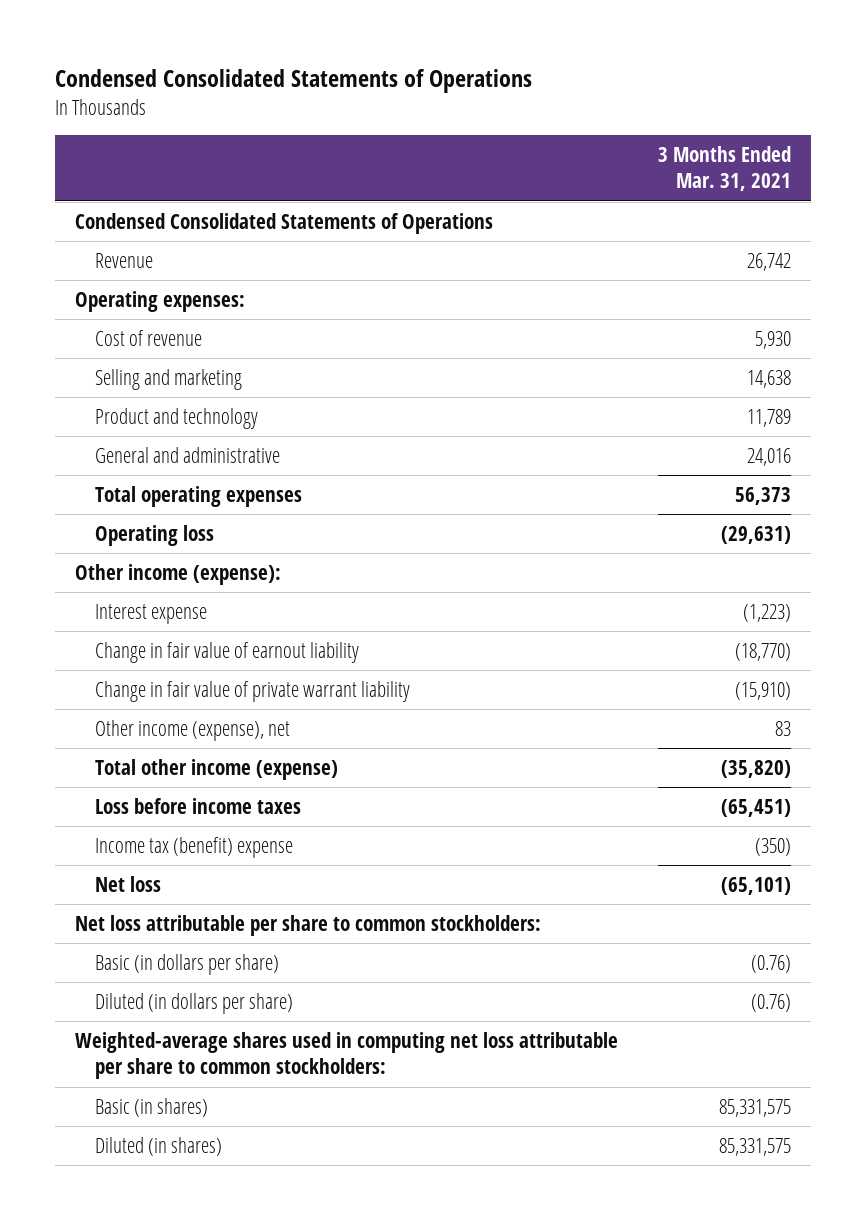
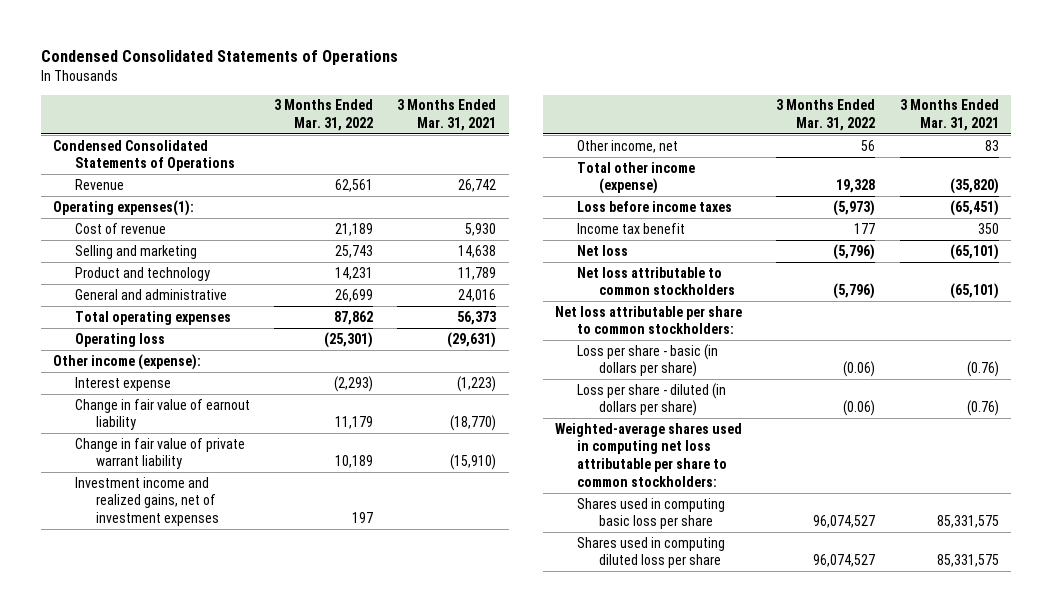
- | 3 Months Ended Mar. 31, 2021
+ | 3 Months Ended Mar. 31, 2022 | 3 Months Ended Mar. 31, 2021
- Operating expenses:
+ Operating expenses(1):
- Other income (expense), net | 83
+ Investment income and realized gains, net of investment expenses | 197 |
+ Other income, net | 56 | 83
- Income tax (benefit) expense | (350)
+ Income tax benefit | 177 | 350
+ Net loss attributable to common stockholders | (5,796) | (65,101)
- Basic (in dollars per share) | (0.76)
- Diluted (in dollars per share) | (0.76)
+ Loss per share - basic (in dollars per share) | (0.06) | (0.76)
+ Loss per share - diluted (in dollars per share) | (0.06) | (0.76)
- Basic (in shares) | 85,331,575
- Diluted (in shares) | 85,331,575
+ Shares used in computing basic loss per share | 96,074,527 | 85,331,575
+ Shares used in computing diluted loss per share | 96,074,527 | 85,331,575

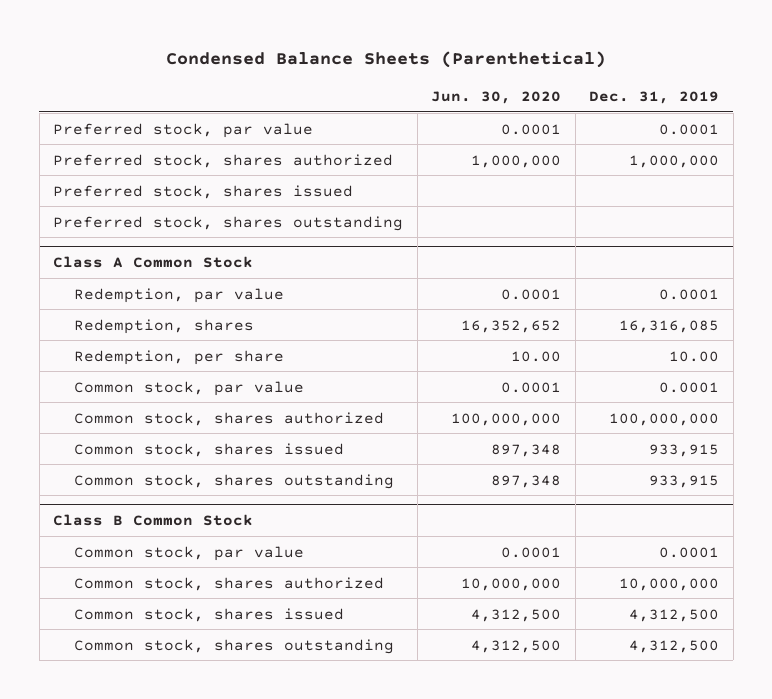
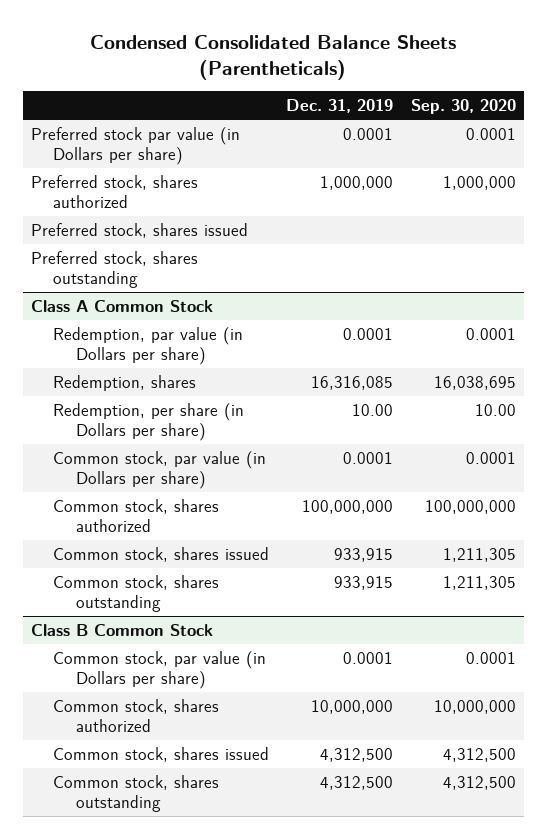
- Condensed Balance Sheets (Parenthetical)
+ Condensed Consolidated Balance Sheets (Parentheticals)
- | Jun. 30, 2020 | Dec. 31, 2019
+ | Dec. 31, 2019 | Sep. 30, 2020
- Preferred stock, par value | 0.0001 | 0.0001
+ Preferred stock par value (in Dollars per share) | 0.0001 | 0.0001
@ Class A Common Stock
- Redemption, par value | 0.0001 | 0.0001
+ Redemption, par value (in Dollars per share) | 0.0001 | 0.0001
- Redemption, per share | 10.00 | 10.00
- Common stock, par value | 0.0001 | 0.0001
+ Redemption, per share (in Dollars per share) | 10.00 | 10.00
+ Common stock, par value (in Dollars per share) | 0.0001 | 0.0001
@ Class B Common Stock
- Common stock, par value | 0.0001 | 0.0001
+ Common stock, par value (in Dollars per share) | 0.0001 | 0.0001

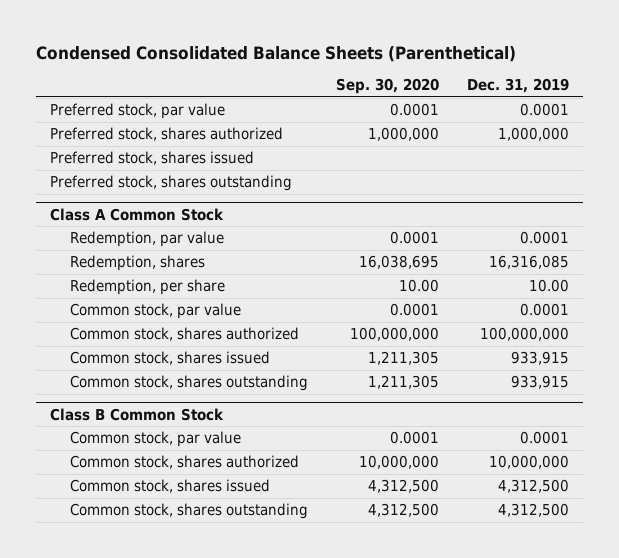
- Condensed Consolidated Balance Sheets (Parentheticals)
+ Condensed Consolidated Balance Sheets (Parenthetical)
- | Dec. 31, 2019 | Sep. 30, 2020
+ | Sep. 30, 2020 | Dec. 31, 2019
- Preferred stock par value (in Dollars per share) | 0.0001 | 0.0001
+ Preferred stock, par value | 0.0001 | 0.0001
@ Class A Common Stock
- Redemption, par value (in Dollars per share) | 0.0001 | 0.0001
+ Redemption, par value | 0.0001 | 0.0001
- Redemption, per share (in Dollars per share) | 10.00 | 10.00
- Common stock, par value (in Dollars per share) | 0.0001 | 0.0001
+ Redemption, per share | 10.00 | 10.00
+ Common stock, par value | 0.0001 | 0.0001
@ Class B Common Stock
- Common stock, par value (in Dollars per share) | 0.0001 | 0.0001
+ Common stock, par value | 0.0001 | 0.0001

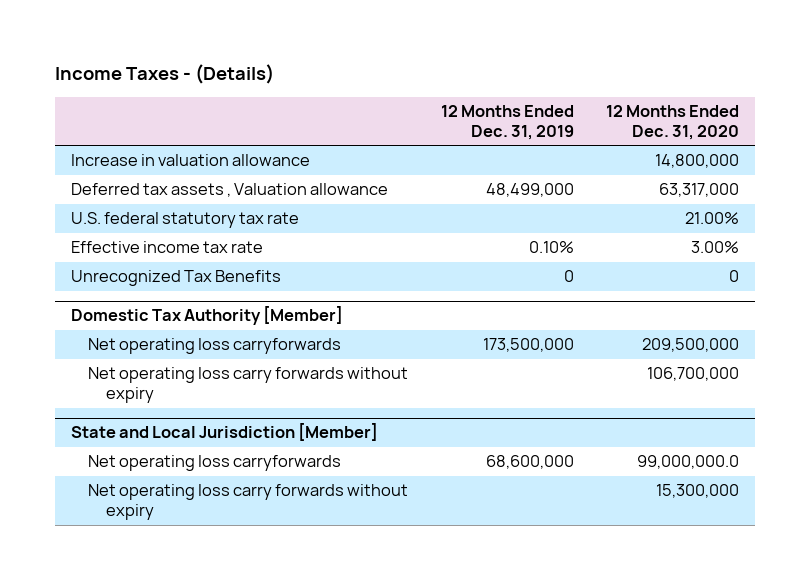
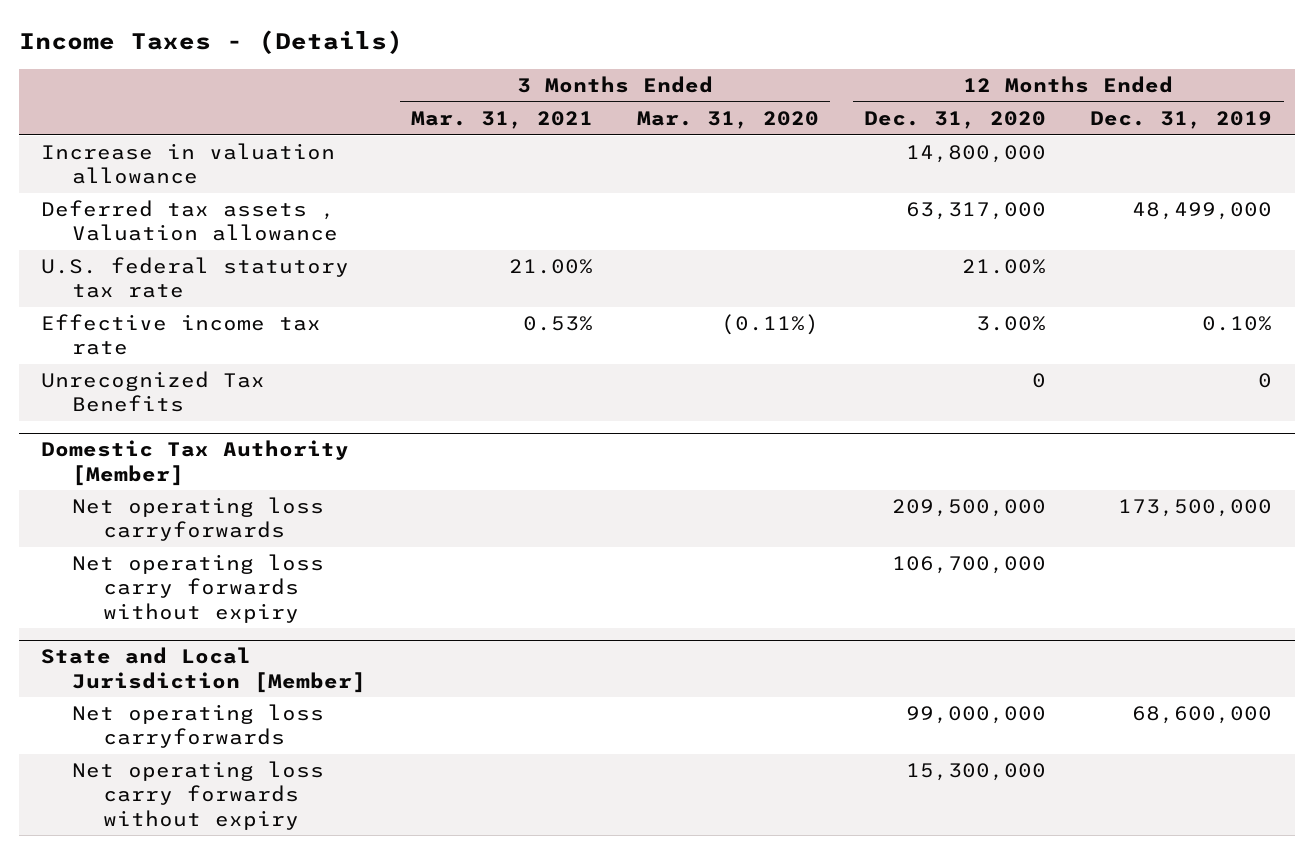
- | 12 Months Ended Dec. 31, 2019 | 12 Months Ended Dec. 31, 2020
+ | 3 Months Ended Mar. 31, 2021 | 3 Months Ended Mar. 31, 2020 | 12 Months Ended Dec. 31, 2020 | 12 Months Ended Dec. 31, 2019
@ State and Local Jurisdiction [Member]
- Net operating loss carryforwards | 68,600,000 | 99,000,000.0
+ Net operating loss carryforwards | | | 99,000,000 | 68,600,000

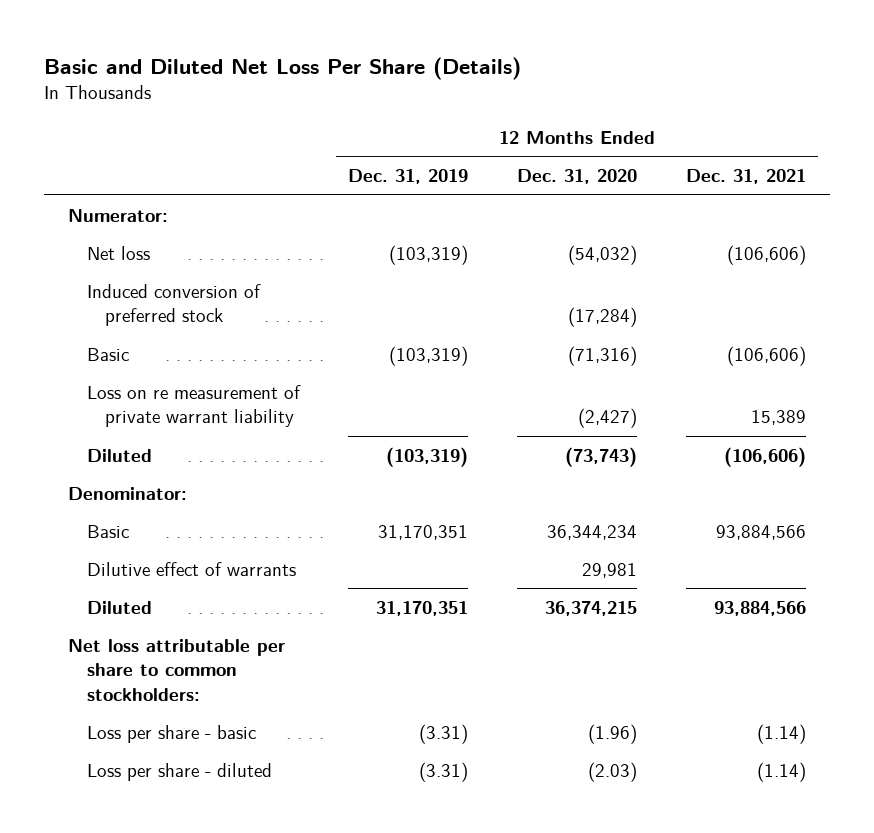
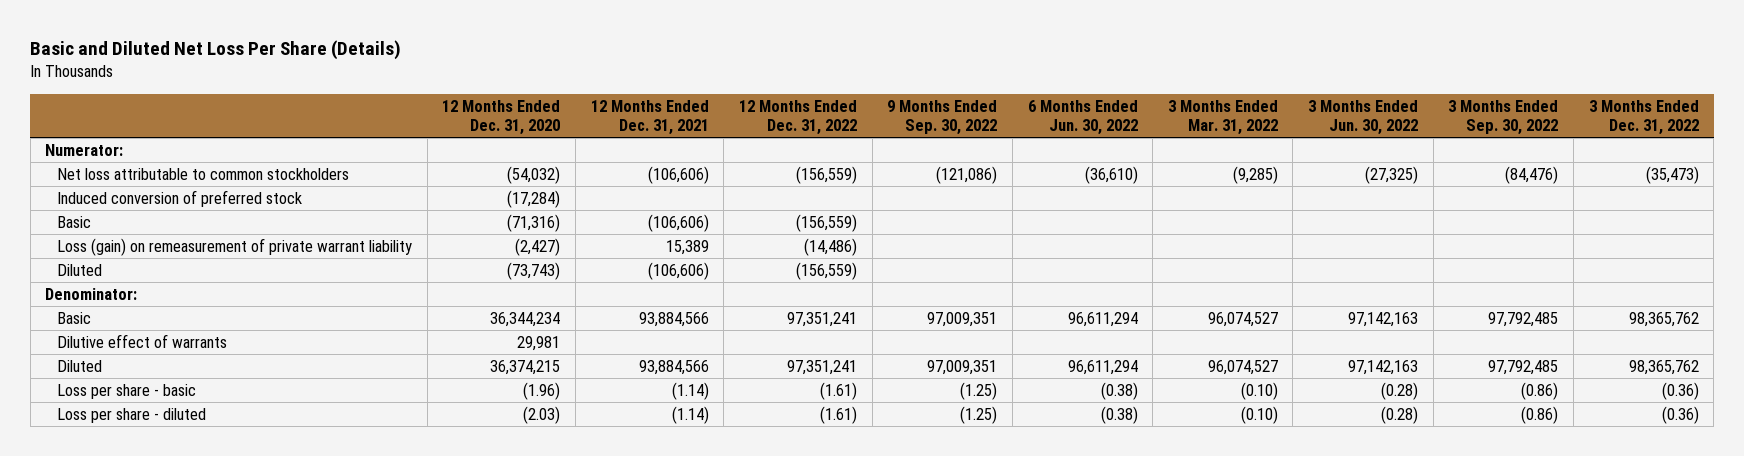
- | 12 Months Ended Dec. 31, 2019 | 12 Months Ended Dec. 31, 2020 | 12 Months Ended Dec. 31, 2021
+ | 12 Months Ended Dec. 31, 2020 | 12 Months Ended Dec. 31, 2021 | 12 Months Ended Dec. 31, 2022 | 9 Months Ended Sep. 30, 2022 | 6 Months Ended Jun. 30, 2022 | 3 Months Ended Mar. 31, 2022 | 3 Months Ended Jun. 30, 2022 | 3 Months Ended Sep. 30, 2022 | 3 Months Ended Dec. 31, 2022
- Net loss | (103,319) | (54,032) | (106,606)
+ Net loss attributable to common stockholders | (54,032) | (106,606) | (156,559) | (121,086) | (36,610) | (9,285) | (27,325) | (84,476) | (35,473)
- Loss on re measurement of private warrant liability | | (2,427) | 15,389
+ Loss (gain) on remeasurement of private warrant liability | (2,427) | 15,389 | (14,486) | | | | | |
- Net loss attributable per share to common stockholders:

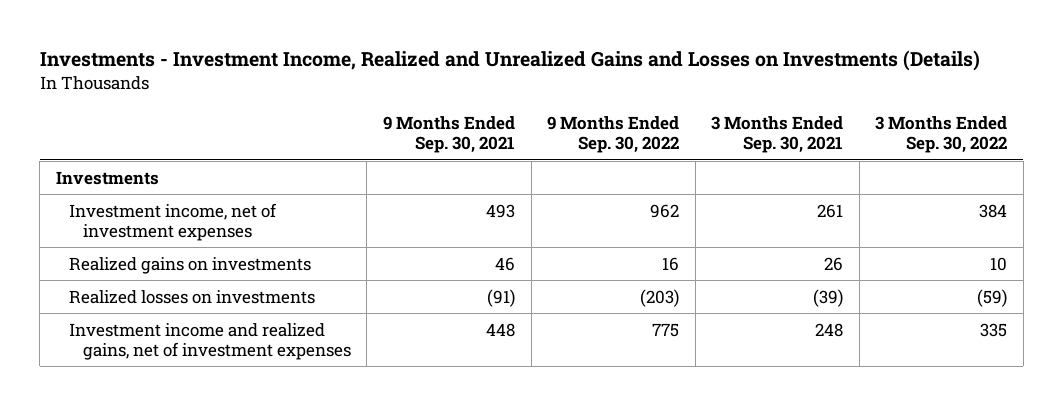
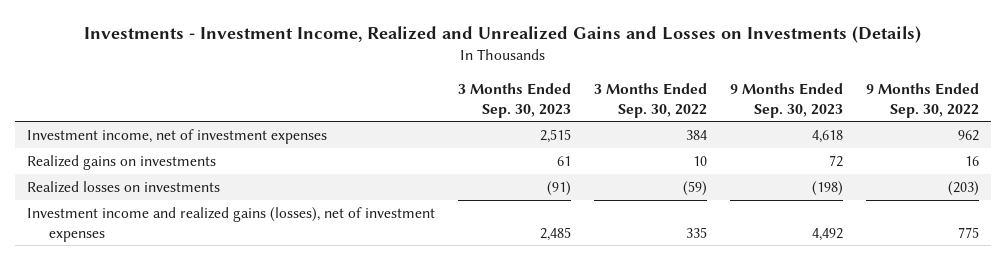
- | 9 Months Ended Sep. 30, 2021 | 9 Months Ended Sep. 30, 2022 | 3 Months Ended Sep. 30, 2021 | 3 Months Ended Sep. 30, 2022
+ | 3 Months Ended Sep. 30, 2023 | 3 Months Ended Sep. 30, 2022 | 9 Months Ended Sep. 30, 2023 | 9 Months Ended Sep. 30, 2022
- Investments
- Investment income and realized gains, net of investment expenses | 448 | 775 | 248 | 335
+ Investment income and realized gains (losses), net of investment expenses | 2,485 | 335 | 4,492 | 775

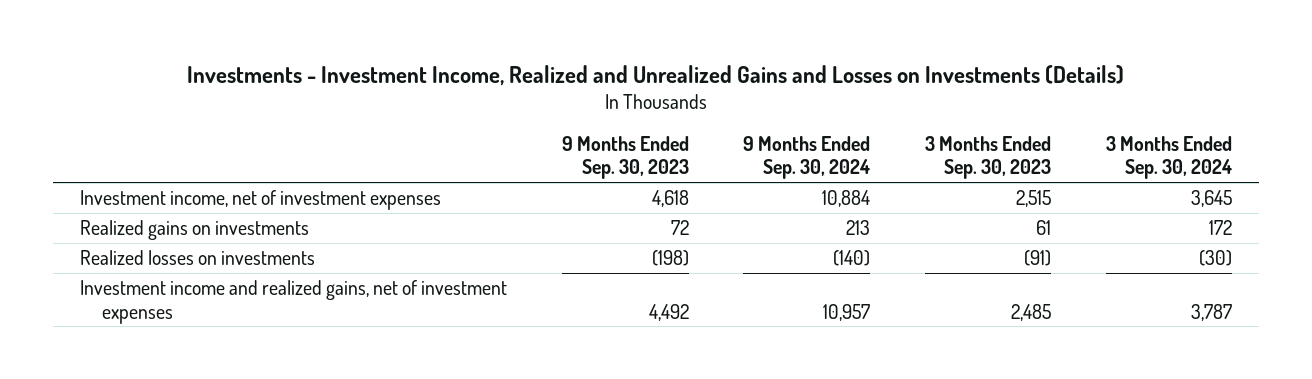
- | 3 Months Ended Sep. 30, 2023 | 3 Months Ended Sep. 30, 2022 | 9 Months Ended Sep. 30, 2023 | 9 Months Ended Sep. 30, 2022
+ | 9 Months Ended Sep. 30, 2023 | 9 Months Ended Sep. 30, 2024 | 3 Months Ended Sep. 30, 2023 | 3 Months Ended Sep. 30, 2024
- Investment income and realized gains (losses), net of investment expenses | 2,485 | 335 | 4,492 | 775
+ Investment income and realized gains, net of investment expenses | 4,492 | 10,957 | 2,485 | 3,787

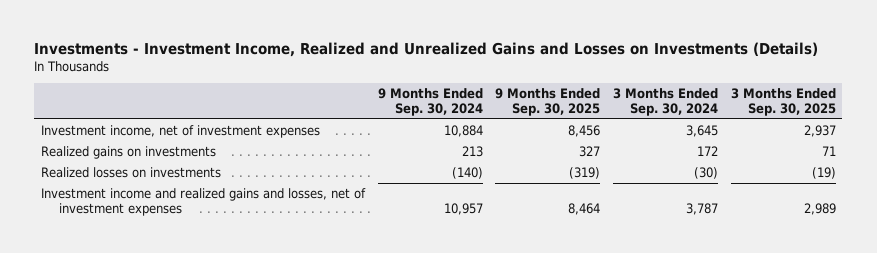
- | 9 Months Ended Sep. 30, 2023 | 9 Months Ended Sep. 30, 2024 | 3 Months Ended Sep. 30, 2023 | 3 Months Ended Sep. 30, 2024
+ | 9 Months Ended Sep. 30, 2024 | 9 Months Ended Sep. 30, 2025 | 3 Months Ended Sep. 30, 2024 | 3 Months Ended Sep. 30, 2025
- Investment income and realized gains, net of investment expenses | 4,492 | 10,957 | 2,485 | 3,787
+ Investment income and realized gains and losses, net of investment expenses | 10,957 | 8,464 | 3,787 | 2,989

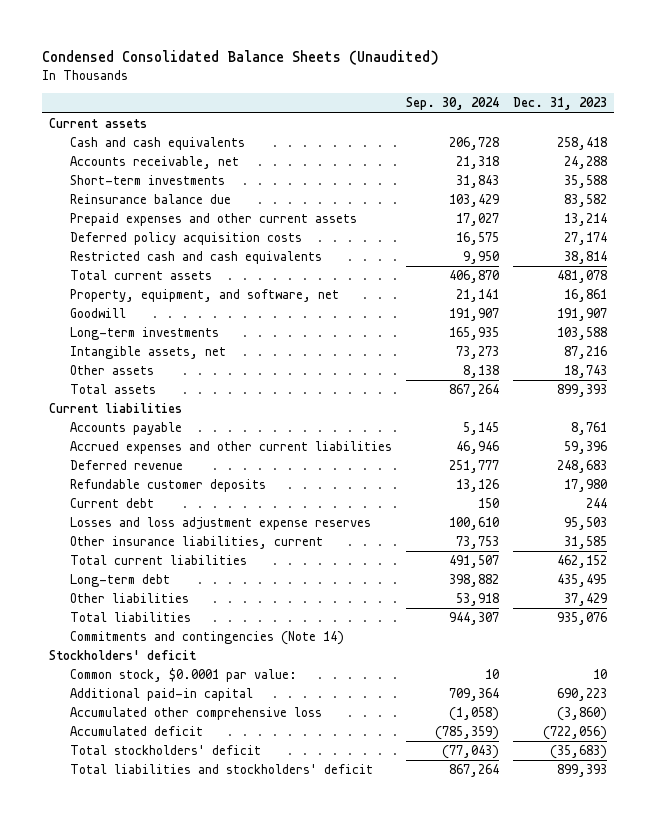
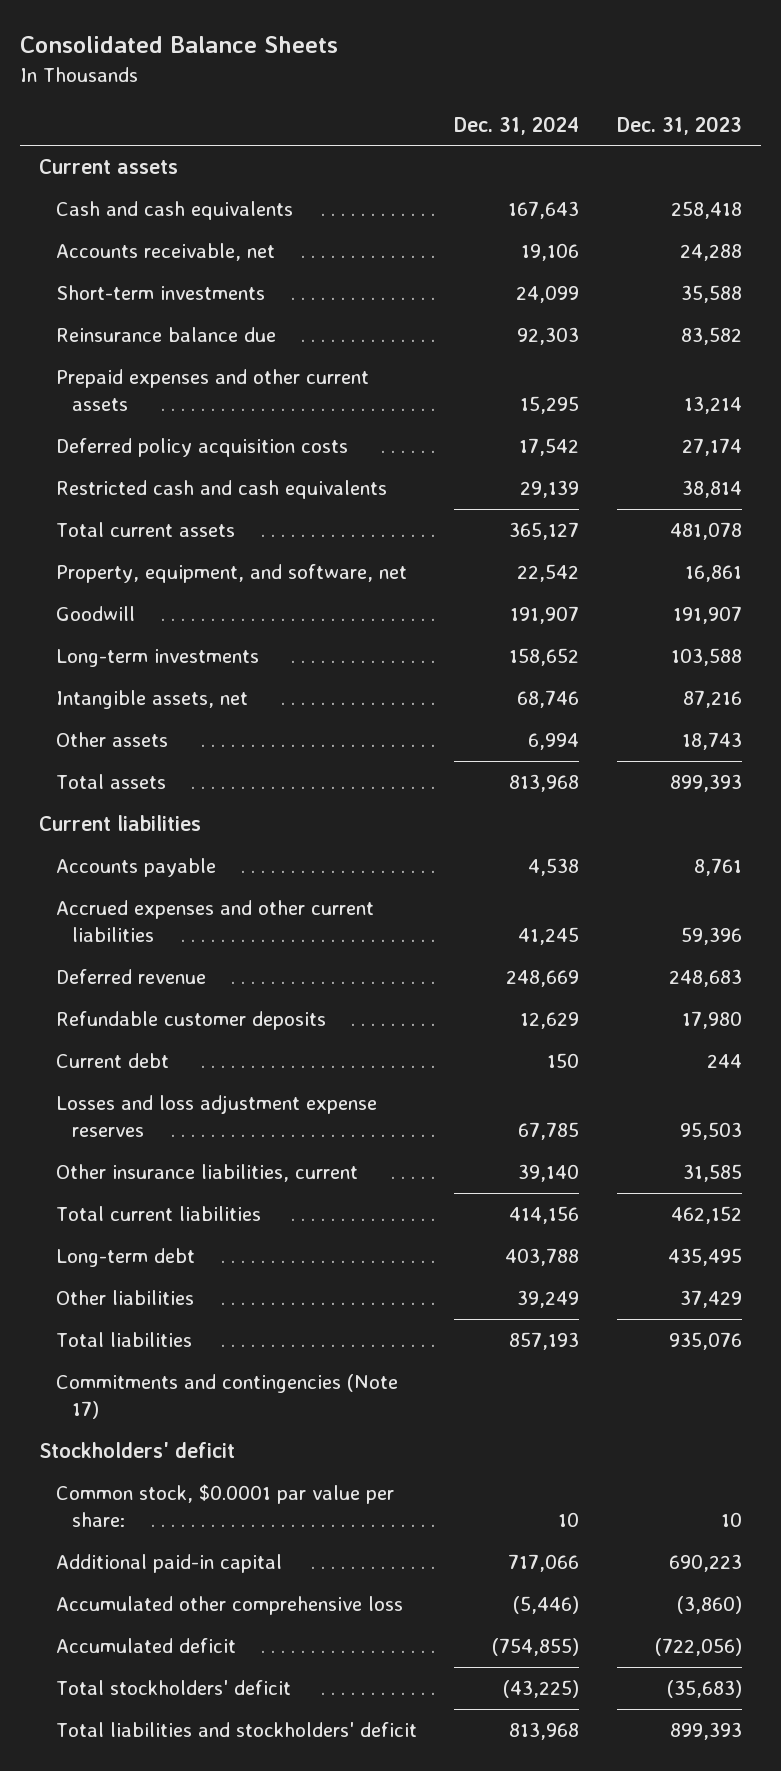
- Condensed Consolidated Balance Sheets (Unaudited)
+ Consolidated Balance Sheets
- | Sep. 30, 2024 | Dec. 31, 2023
+ | Dec. 31, 2024 | Dec. 31, 2023
- Commitments and contingencies (Note 14)
+ Commitments and contingencies (Note 17)
- Common stock, $0.0001 par value: | 10 | 10
+ Common stock, $0.0001 par value per share: | 10 | 10

